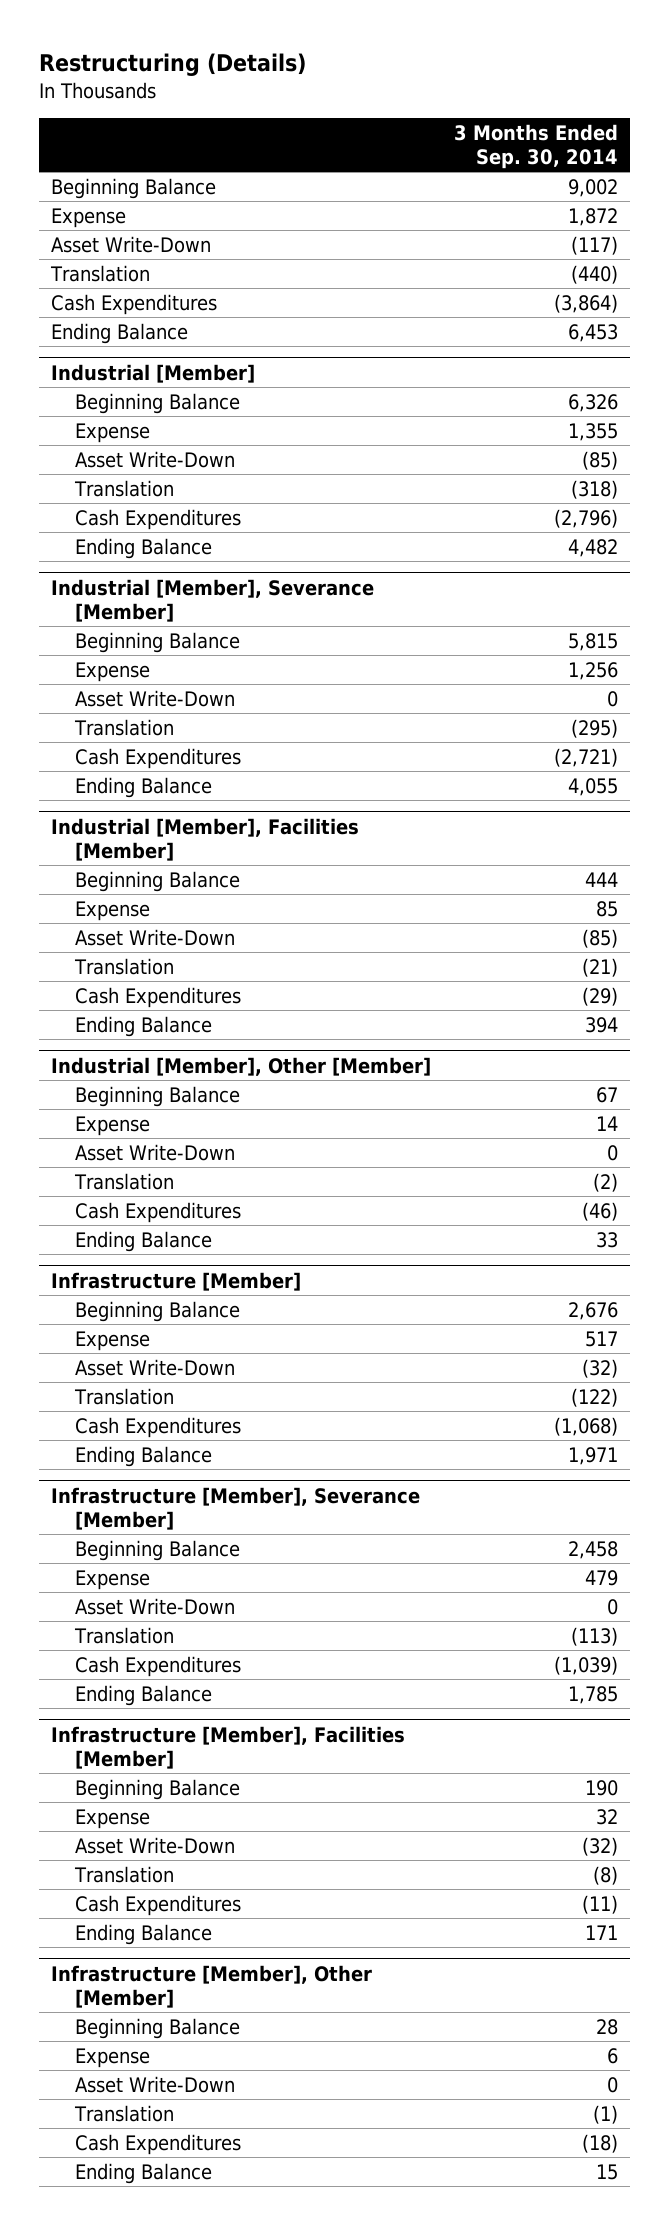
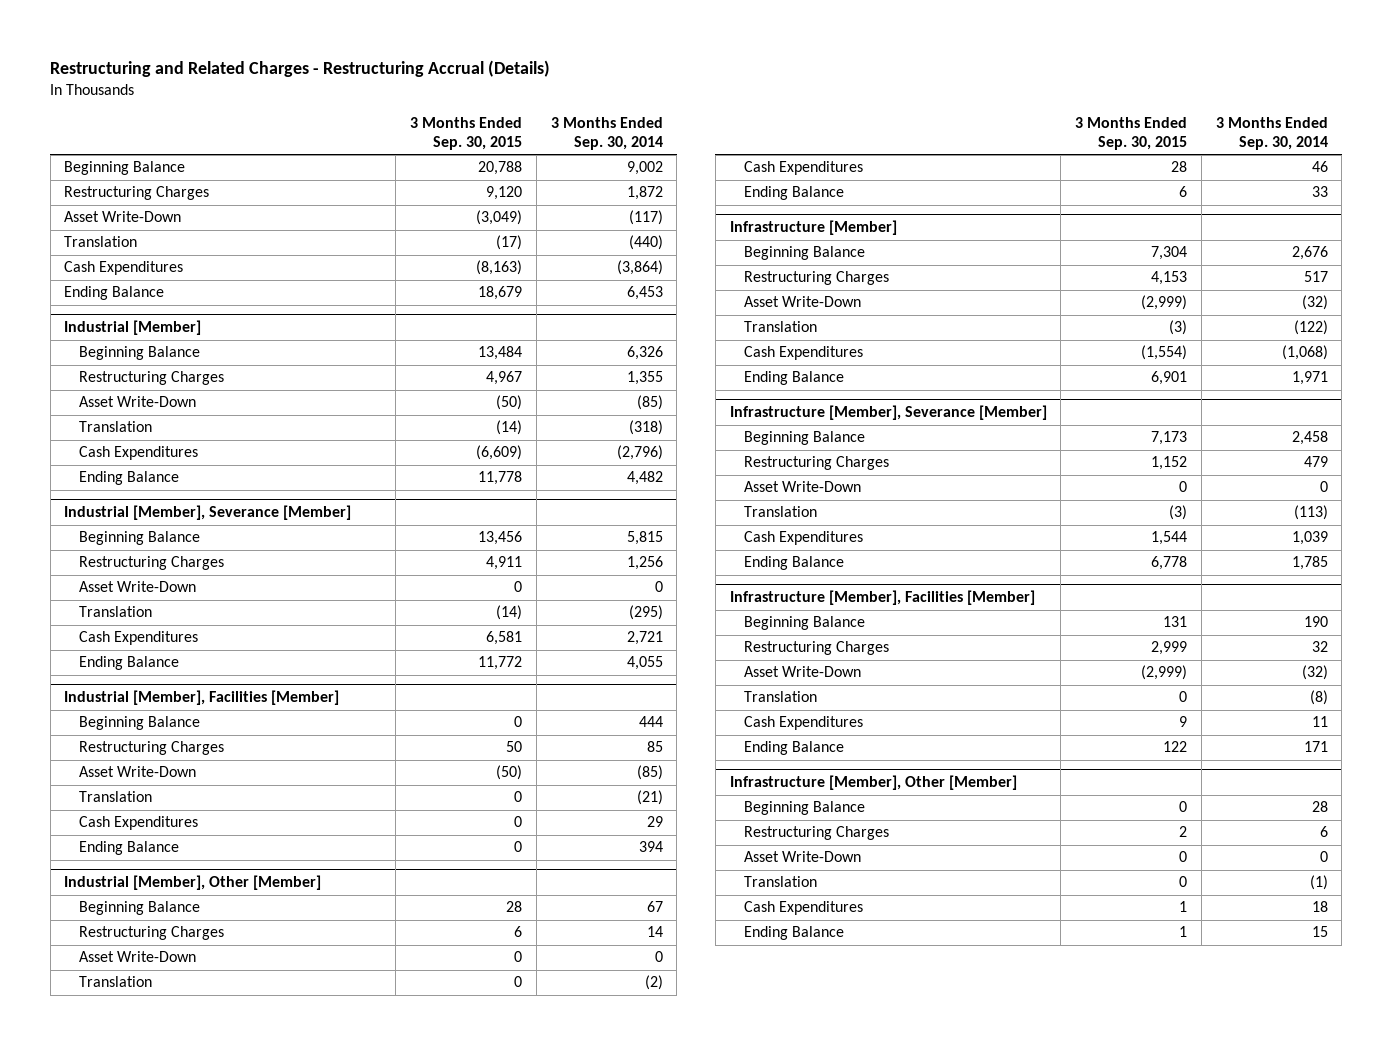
- Restructuring (Details)
+ Restructuring and Related Charges - Restructuring Accrual (Details)
- | 3 Months Ended Sep. 30, 2014
+ | 3 Months Ended Sep. 30, 2015 | 3 Months Ended Sep. 30, 2014
- Expense | 1,872
+ Restructuring Charges | 9,120 | 1,872
@ Industrial [Member]
- Expense | 1,355
+ Restructuring Charges | 4,967 | 1,355
@ Industrial [Member], Severance [Member]
- Expense | 1,256
+ Restructuring Charges | 4,911 | 1,256
- Cash Expenditures | (2,721)
+ Cash Expenditures | 6,581 | 2,721
@ Industrial [Member], Facilities [Member]
- Expense | 85
+ Restructuring Charges | 50 | 85
- Cash Expenditures | (29)
+ Cash Expenditures | 0 | 29
@ Industrial [Member], Other [Member]
- Expense | 14
+ Restructuring Charges | 6 | 14
- Cash Expenditures | (46)
+ Cash Expenditures | 28 | 46
@ Infrastructure [Member]
- Expense | 517
+ Restructuring Charges | 4,153 | 517
@ Infrastructure [Member], Severance [Member]
- Expense | 479
+ Restructuring Charges | 1,152 | 479
- Cash Expenditures | (1,039)
+ Cash Expenditures | 1,544 | 1,039
@ Infrastructure [Member], Facilities [Member]
- Expense | 32
+ Restructuring Charges | 2,999 | 32
- Cash Expenditures | (11)
+ Cash Expenditures | 9 | 11
@ Infrastructure [Member], Other [Member]
- Expense | 6
+ Restructuring Charges | 2 | 6
- Cash Expenditures | (18)
+ Cash Expenditures | 1 | 18

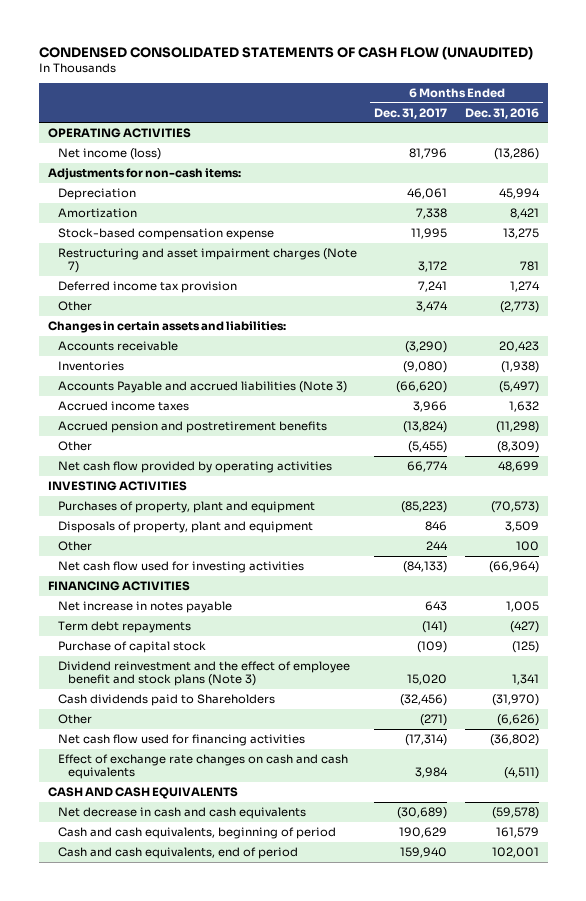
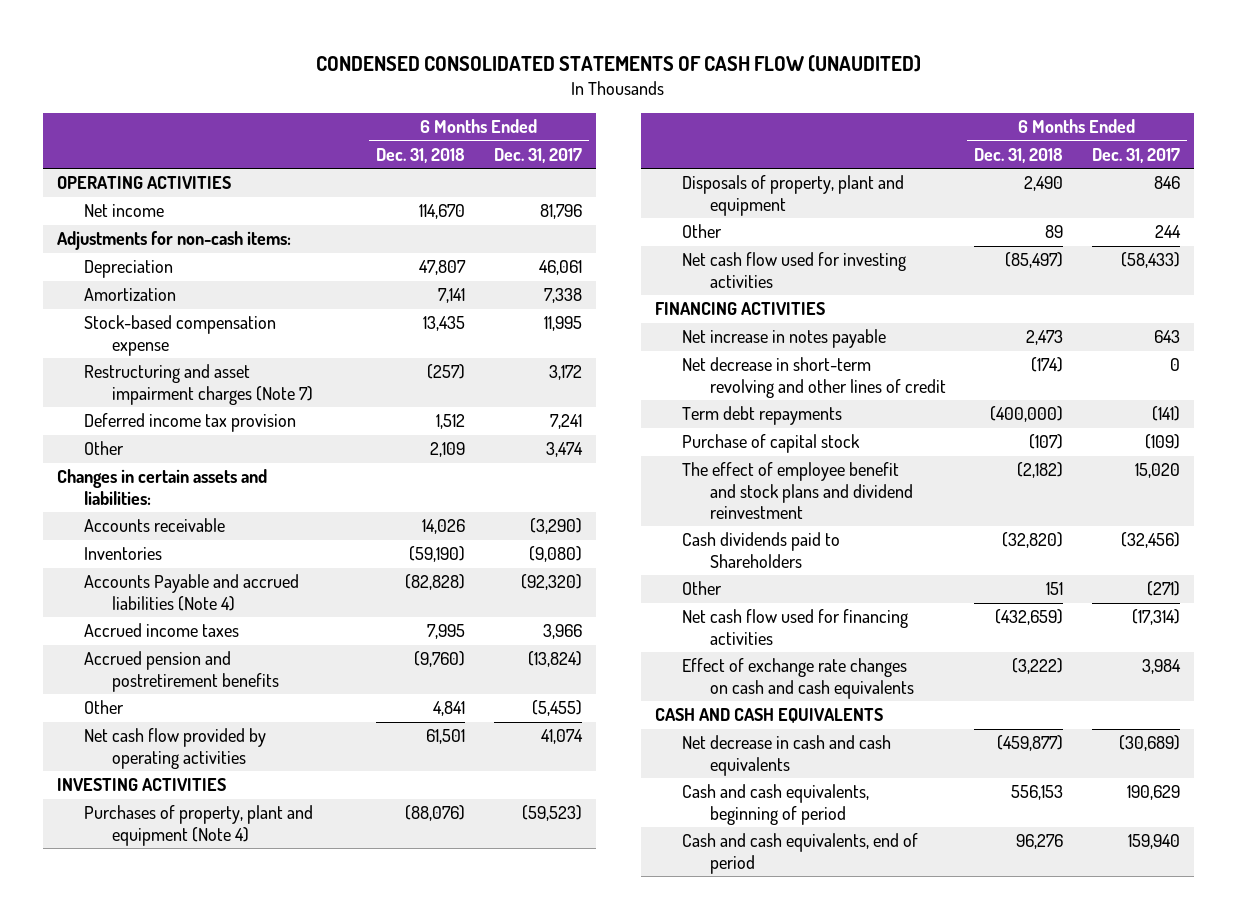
- | 6 Months Ended Dec. 31, 2017 | 6 Months Ended Dec. 31, 2016
+ | 6 Months Ended Dec. 31, 2018 | 6 Months Ended Dec. 31, 2017
- Net income (loss) | 81,796 | (13,286)
+ Net income | 114,670 | 81,796
- Accounts Payable and accrued liabilities (Note 3) | (66,620) | (5,497)
+ Accounts Payable and accrued liabilities (Note 4) | (82,828) | (92,320)
- Net cash flow provided by operating activities | 66,774 | 48,699
+ Net cash flow provided by operating activities | 61,501 | 41,074
- Purchases of property, plant and equipment | (85,223) | (70,573)
+ Purchases of property, plant and equipment (Note 4) | (88,076) | (59,523)
- Net cash flow used for investing activities | (84,133) | (66,964)
+ Net cash flow used for investing activities | (85,497) | (58,433)
+ Net decrease in short-term revolving and other lines of credit | (174) | 0
- Dividend reinvestment and the effect of employee benefit and stock plans (Note 3) | 15,020 | 1,341
+ The effect of employee benefit and stock plans and dividend reinvestment | (2,182) | 15,020

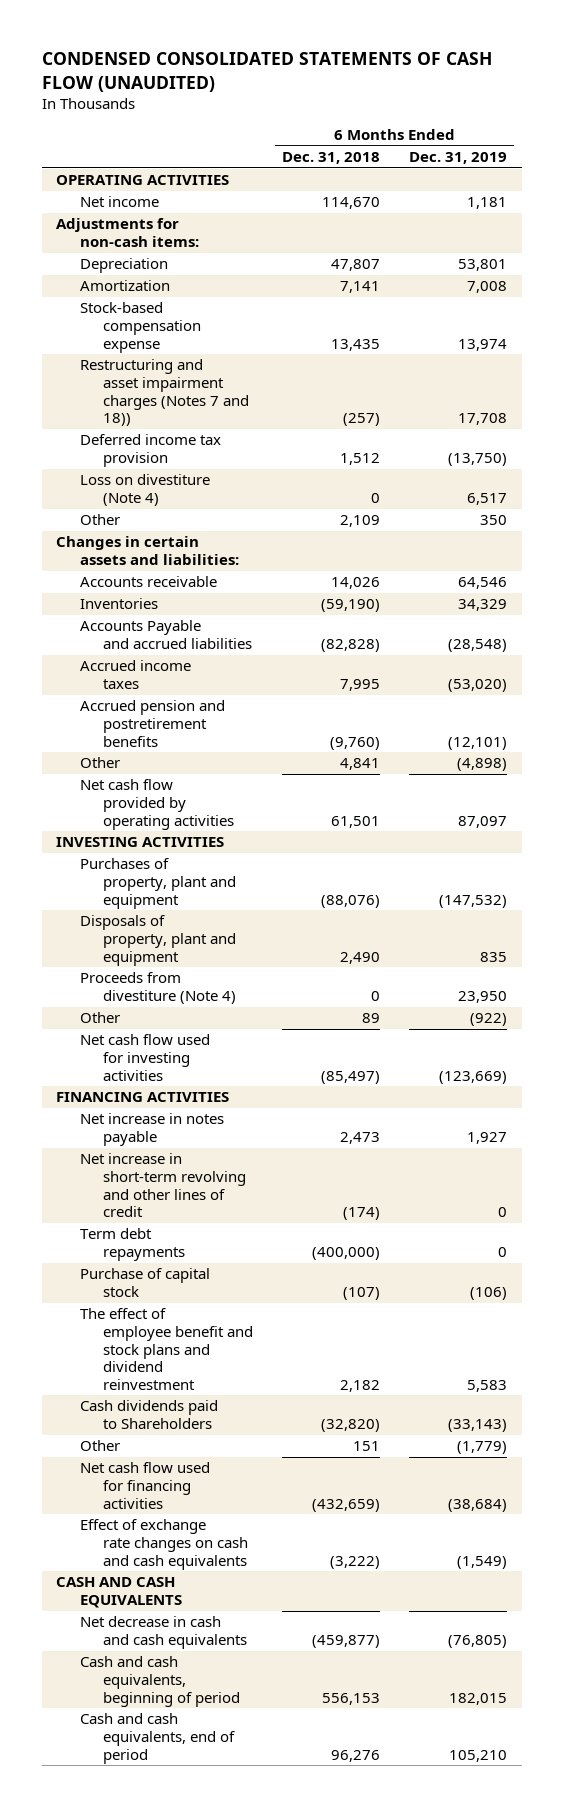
- | 6 Months Ended Dec. 31, 2018 | 6 Months Ended Dec. 31, 2017
+ | 6 Months Ended Dec. 31, 2018 | 6 Months Ended Dec. 31, 2019
- Restructuring and asset impairment charges (Note 7) | (257) | 3,172
+ Restructuring and asset impairment charges (Notes 7 and 18)) | (257) | 17,708
+ Loss on divestiture (Note 4) | 0 | 6,517
- Accounts Payable and accrued liabilities (Note 4) | (82,828) | (92,320)
+ Accounts Payable and accrued liabilities | (82,828) | (28,548)
- Purchases of property, plant and equipment (Note 4) | (88,076) | (59,523)
+ Purchases of property, plant and equipment | (88,076) | (147,532)
+ Proceeds from divestiture (Note 4) | 0 | 23,950
- Net decrease in short-term revolving and other lines of credit | (174) | 0
+ Net increase in short-term revolving and other lines of credit | (174) | 0
- The effect of employee benefit and stock plans and dividend reinvestment | (2,182) | 15,020
+ The effect of employee benefit and stock plans and dividend reinvestment | 2,182 | 5,583

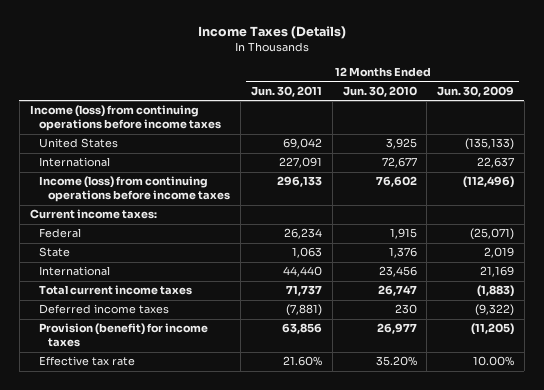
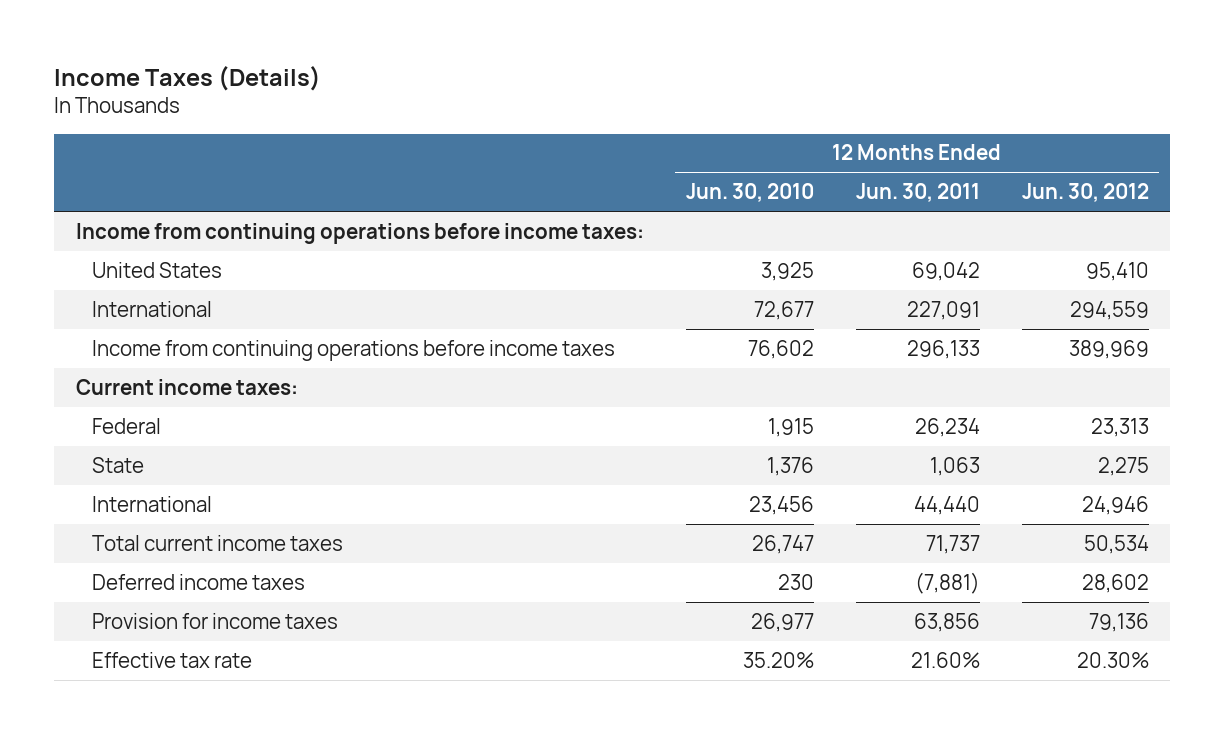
- | 12 Months Ended Jun. 30, 2011 | 12 Months Ended Jun. 30, 2010 | 12 Months Ended Jun. 30, 2009
+ | 12 Months Ended Jun. 30, 2010 | 12 Months Ended Jun. 30, 2011 | 12 Months Ended Jun. 30, 2012
- Income (loss) from continuing operations before income taxes
+ Income from continuing operations before income taxes:
- Income (loss) from continuing operations before income taxes | 296,133 | 76,602 | (112,496)
+ Income from continuing operations before income taxes | 76,602 | 296,133 | 389,969
- Provision (benefit) for income taxes | 63,856 | 26,977 | (11,205)
+ Provision for income taxes | 26,977 | 63,856 | 79,136

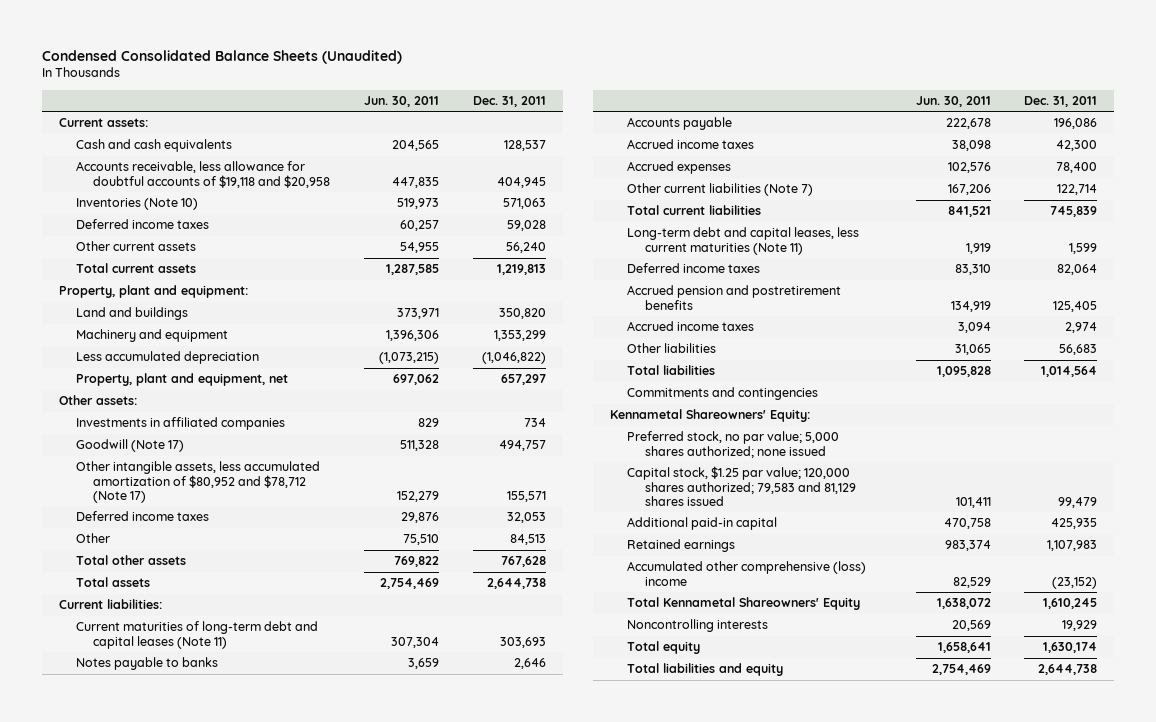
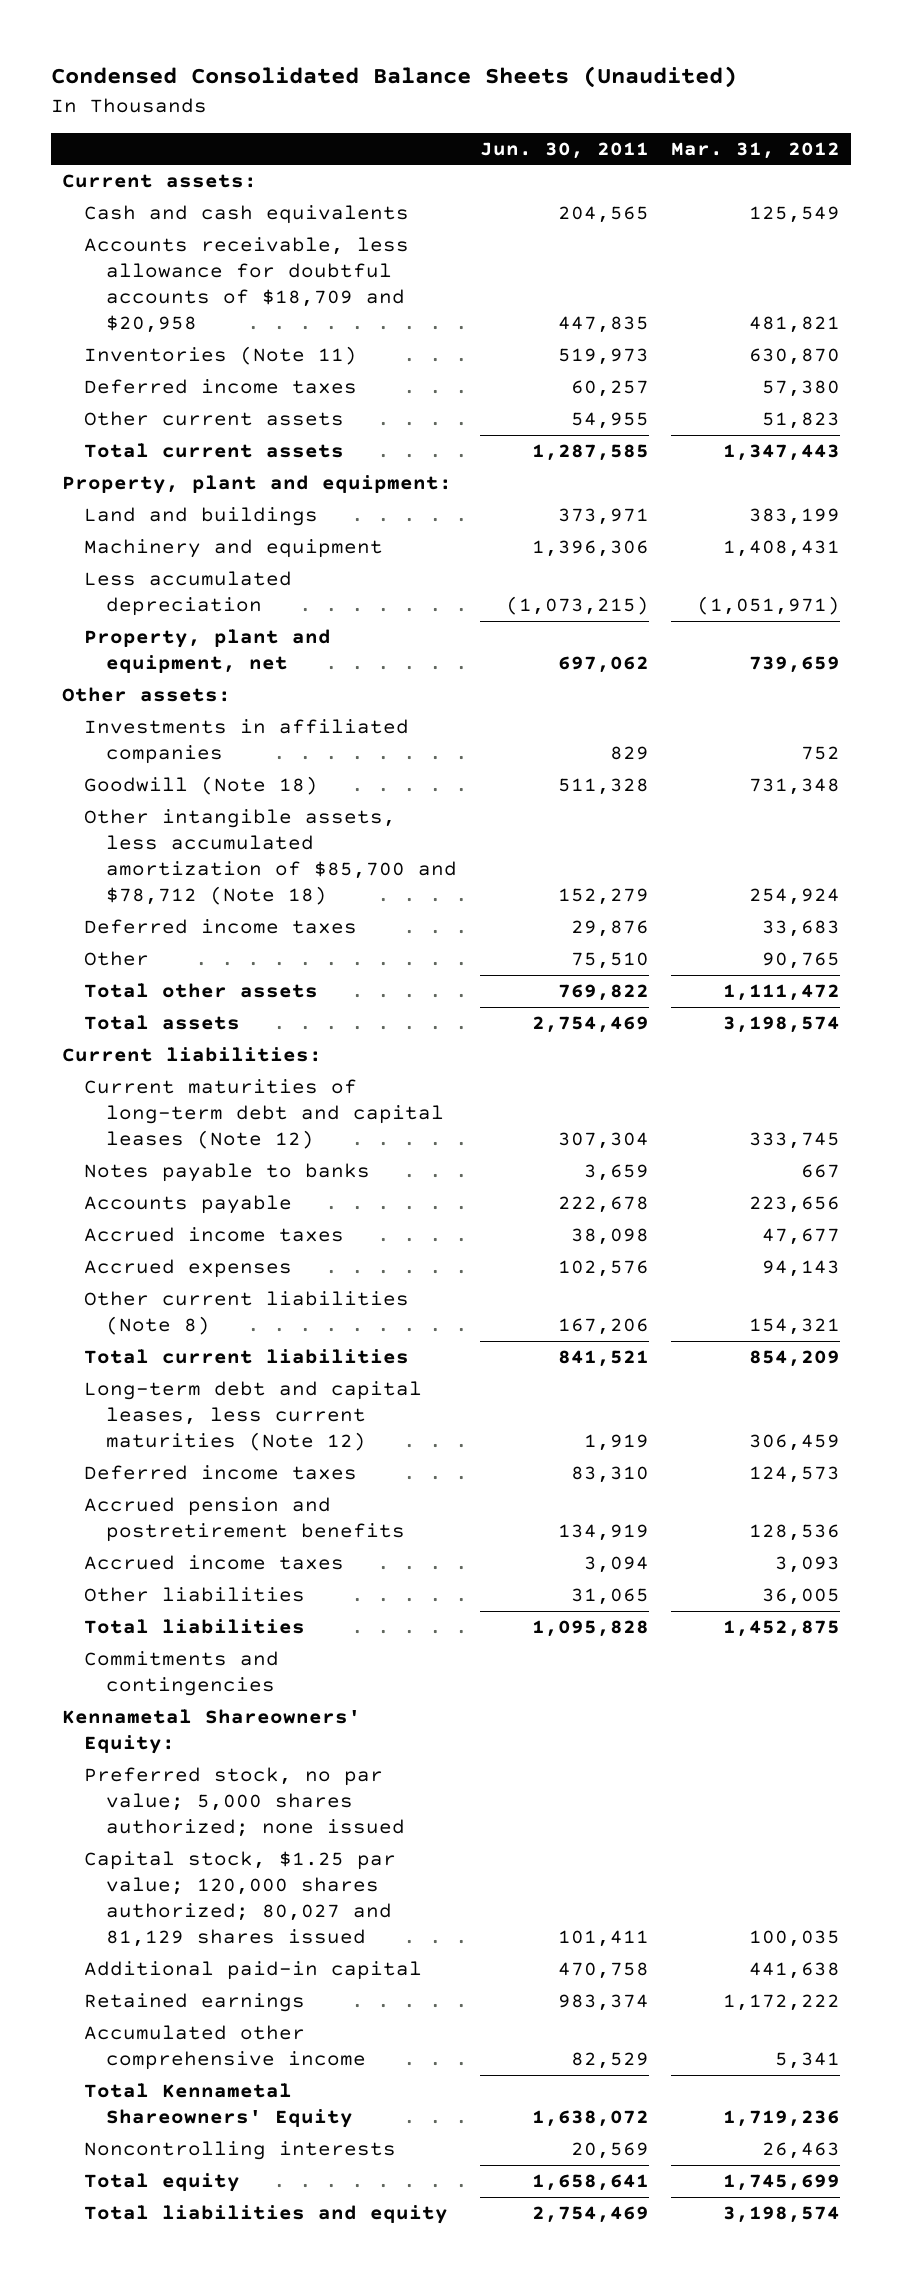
- | Jun. 30, 2011 | Dec. 31, 2011
+ | Jun. 30, 2011 | Mar. 31, 2012
- Accounts receivable, less allowance for doubtful accounts of $19,118 and $20,958 | 447,835 | 404,945
- Inventories (Note 10) | 519,973 | 571,063
+ Accounts receivable, less allowance for doubtful accounts of $18,709 and $20,958 | 447,835 | 481,821
+ Inventories (Note 11) | 519,973 | 630,870
- Goodwill (Note 17) | 511,328 | 494,757
- Other intangible assets, less accumulated amortization of $80,952 and $78,712 (Note 17) | 152,279 | 155,571
+ Goodwill (Note 18) | 511,328 | 731,348
+ Other intangible assets, less accumulated amortization of $85,700 and $78,712 (Note 18) | 152,279 | 254,924
- Current maturities of long-term debt and capital leases (Note 11) | 307,304 | 303,693
+ Current maturities of long-term debt and capital leases (Note 12) | 307,304 | 333,745
- Other current liabilities (Note 7) | 167,206 | 122,714
+ Other current liabilities (Note 8) | 167,206 | 154,321
- Long-term debt and capital leases, less current maturities (Note 11) | 1,919 | 1,599
+ Long-term debt and capital leases, less current maturities (Note 12) | 1,919 | 306,459
- Capital stock, $1.25 par value; 120,000 shares authorized; 79,583 and 81,129 shares issued | 101,411 | 99,479
+ Capital stock, $1.25 par value; 120,000 shares authorized; 80,027 and 81,129 shares issued | 101,411 | 100,035
- Accumulated other comprehensive (loss) income | 82,529 | (23,152)
+ Accumulated other comprehensive income | 82,529 | 5,341

